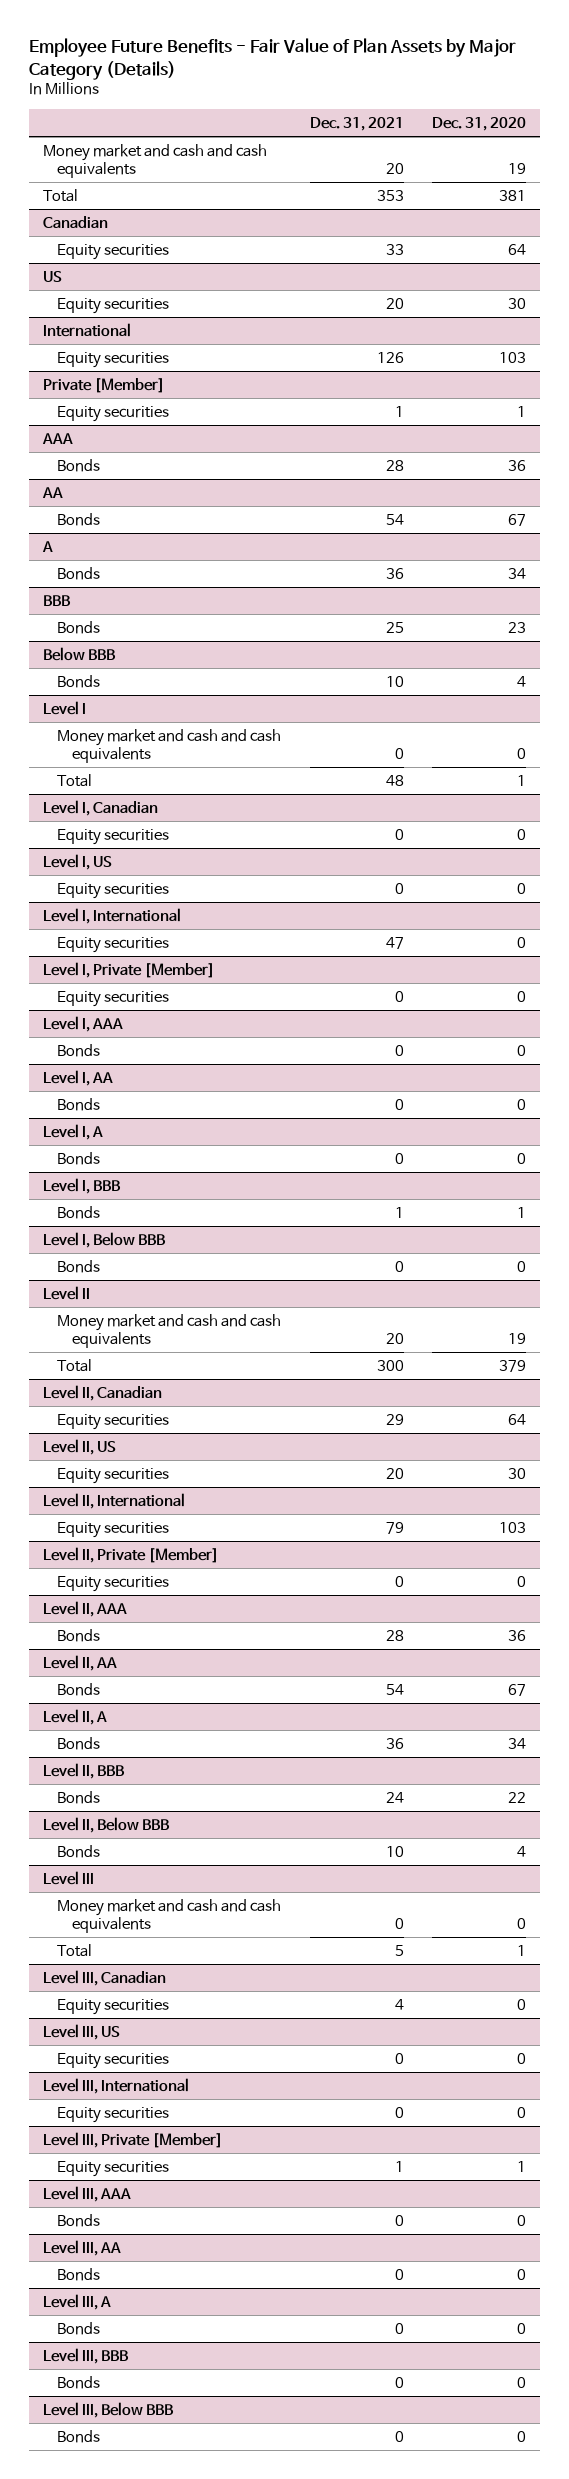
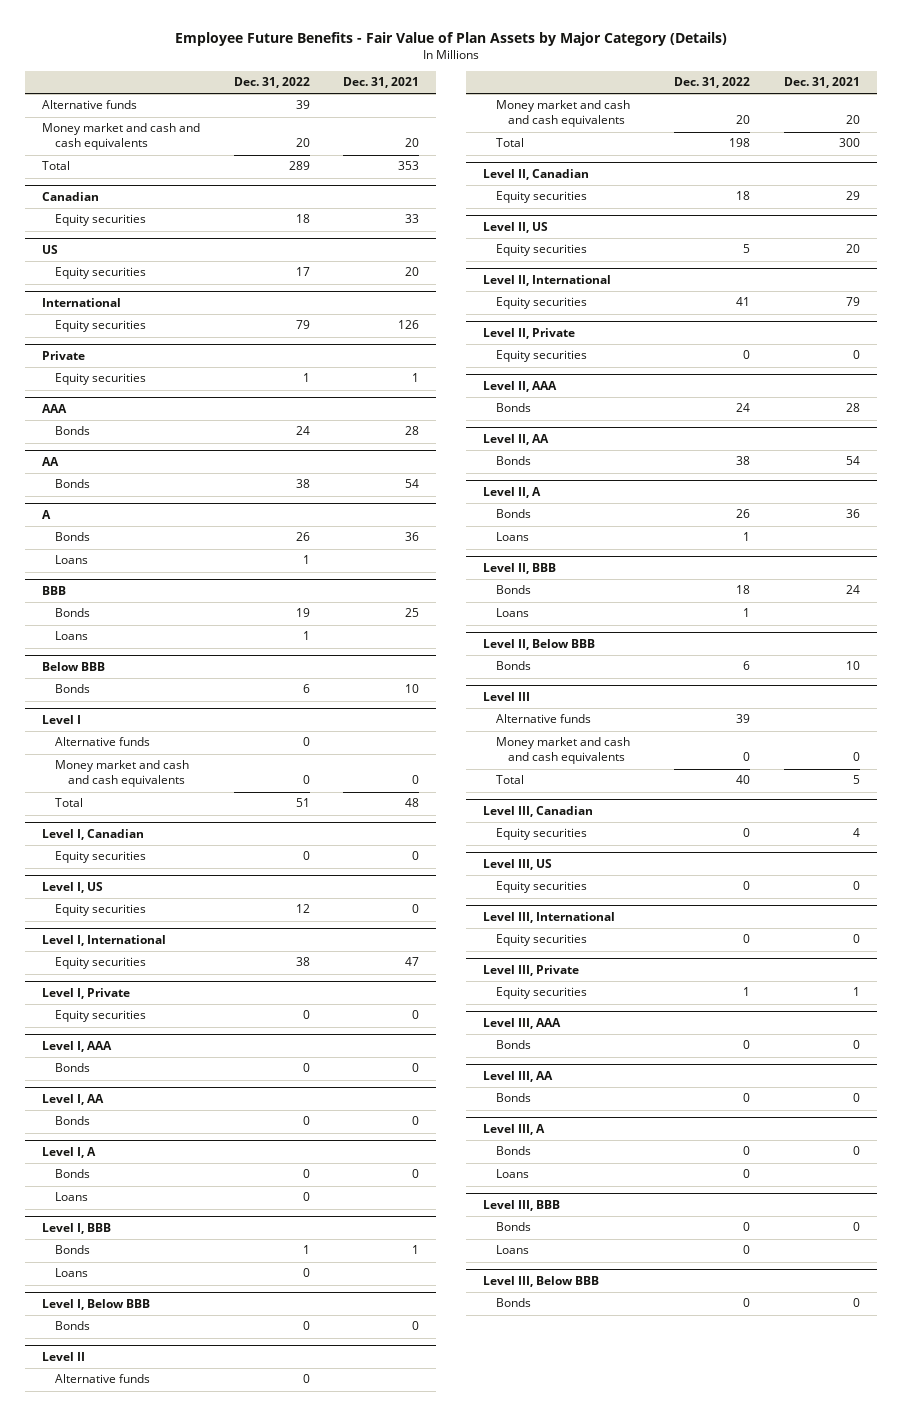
- | Dec. 31, 2021 | Dec. 31, 2020
+ | Dec. 31, 2022 | Dec. 31, 2021
+ Alternative funds | 39 |
- Private [Member]
+ Private
@ A
+ Loans | 1 |
@ BBB
+ Loans | 1 |
@ Level I
+ Alternative funds | 0 |
- Level I, Private [Member]
+ Level I, Private
@ Level I, A
+ Loans | 0 |
@ Level I, BBB
+ Loans | 0 |
@ Level II
+ Alternative funds | 0 |
- Level II, Private [Member]
+ Level II, Private
@ Level II, A
+ Loans | 1 |
@ Level II, BBB
+ Loans | 1 |
@ Level III
+ Alternative funds | 39 |
- Level III, Private [Member]
+ Level III, Private
@ Level III, A
+ Loans | 0 |
@ Level III, BBB
+ Loans | 0 |

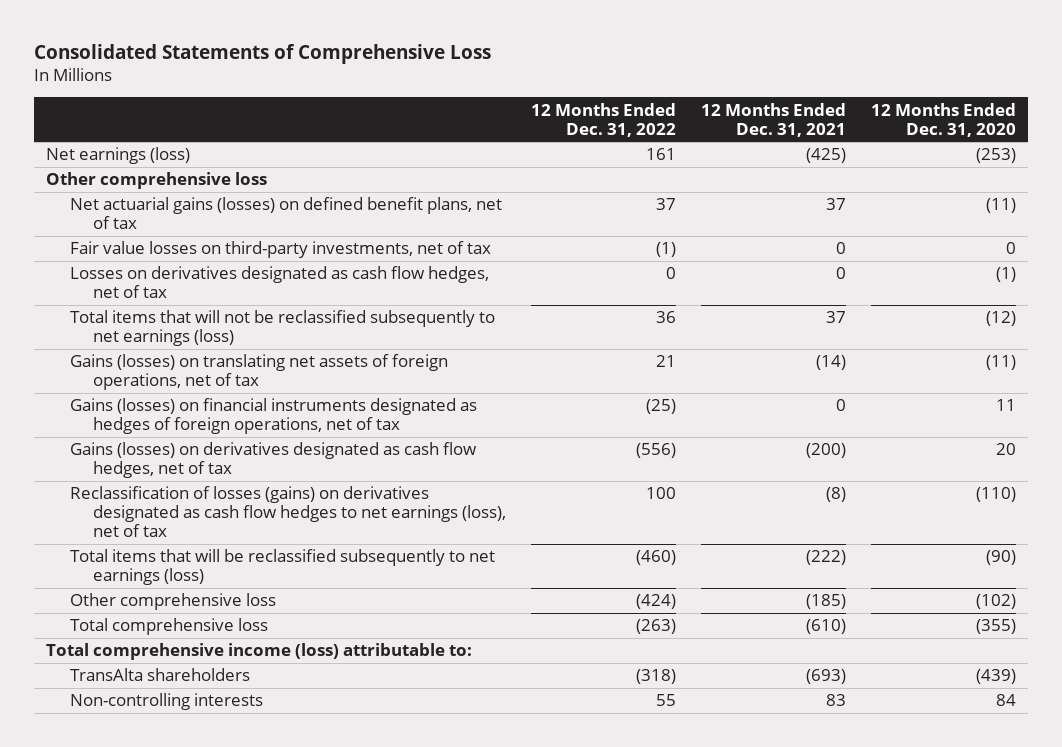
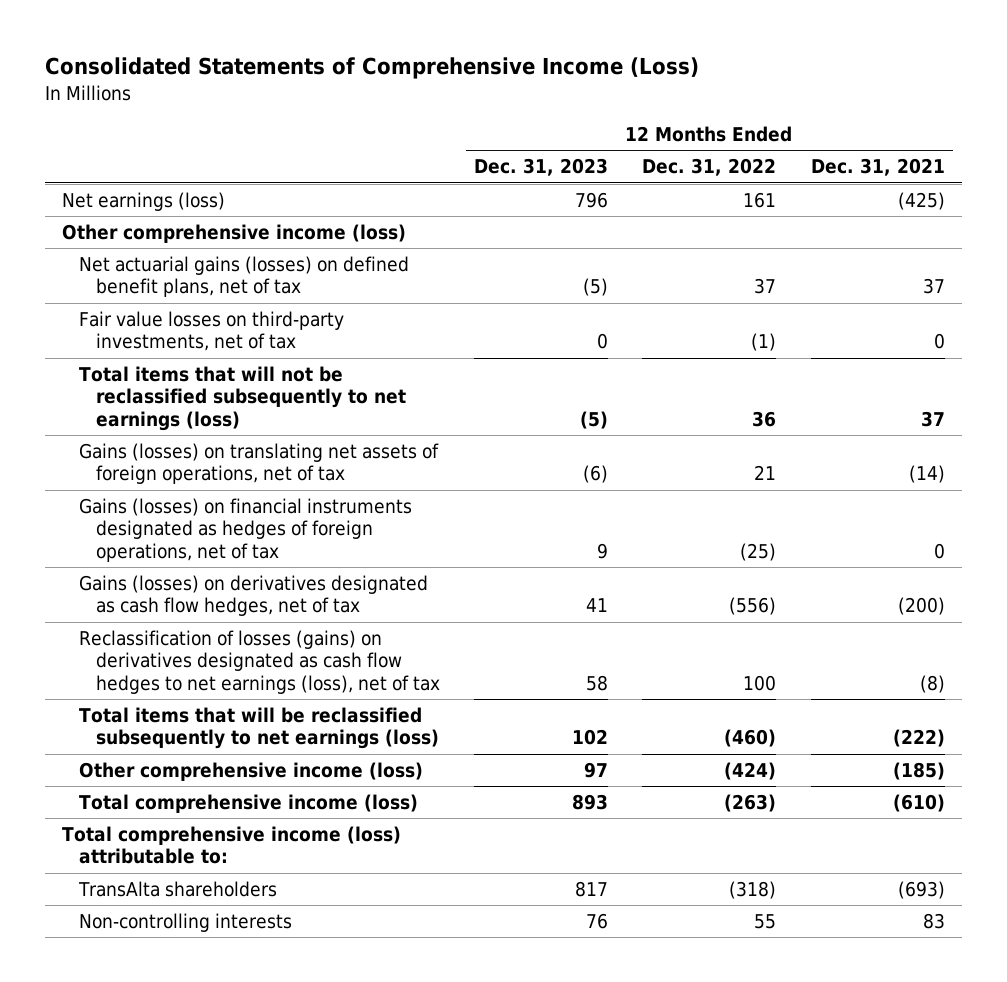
- Consolidated Statements of Comprehensive Loss
+ Consolidated Statements of Comprehensive Income (Loss)
- | 12 Months Ended Dec. 31, 2022 | 12 Months Ended Dec. 31, 2021 | 12 Months Ended Dec. 31, 2020
+ | 12 Months Ended Dec. 31, 2023 | 12 Months Ended Dec. 31, 2022 | 12 Months Ended Dec. 31, 2021
- Other comprehensive loss
+ Other comprehensive income (loss)
- Losses on derivatives designated as cash flow hedges, net of tax | 0 | 0 | (1)
- Other comprehensive loss | (424) | (185) | (102)
- Total comprehensive loss | (263) | (610) | (355)
+ Other comprehensive income (loss) | 97 | (424) | (185)
+ Total comprehensive income (loss) | 893 | (263) | (610)

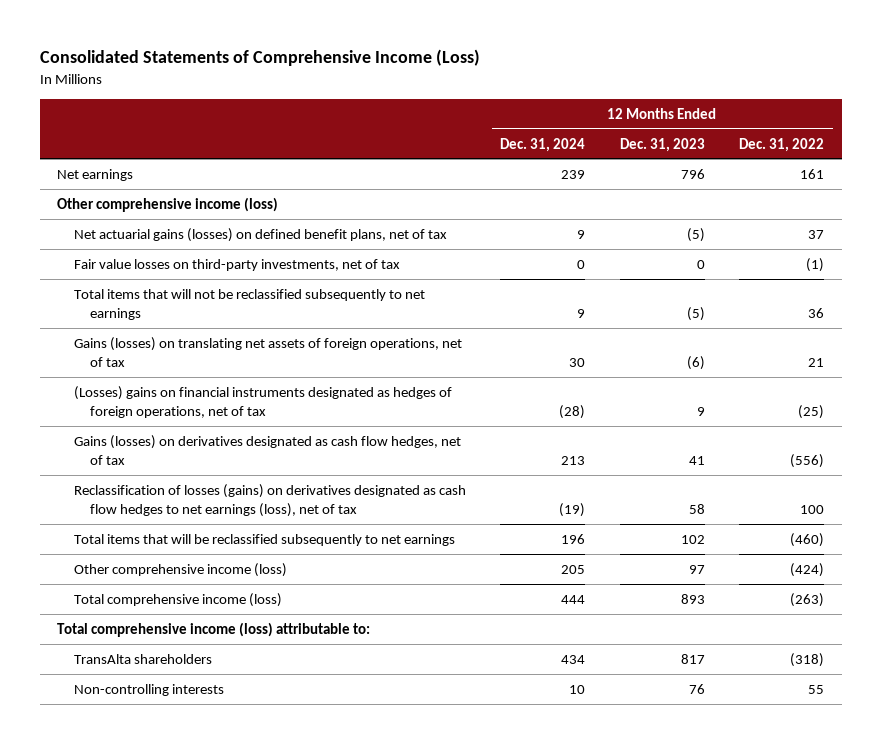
- | 12 Months Ended Dec. 31, 2023 | 12 Months Ended Dec. 31, 2022 | 12 Months Ended Dec. 31, 2021
+ | 12 Months Ended Dec. 31, 2024 | 12 Months Ended Dec. 31, 2023 | 12 Months Ended Dec. 31, 2022
- Net earnings (loss) | 796 | 161 | (425)
+ Net earnings | 239 | 796 | 161
- Total items that will not be reclassified subsequently to net earnings (loss) | (5) | 36 | 37
+ Total items that will not be reclassified subsequently to net earnings | 9 | (5) | 36
- Gains (losses) on financial instruments designated as hedges of foreign operations, net of tax | 9 | (25) | 0
+ (Losses) gains on financial instruments designated as hedges of foreign operations, net of tax | (28) | 9 | (25)
- Total items that will be reclassified subsequently to net earnings (loss) | 102 | (460) | (222)
+ Total items that will be reclassified subsequently to net earnings | 196 | 102 | (460)

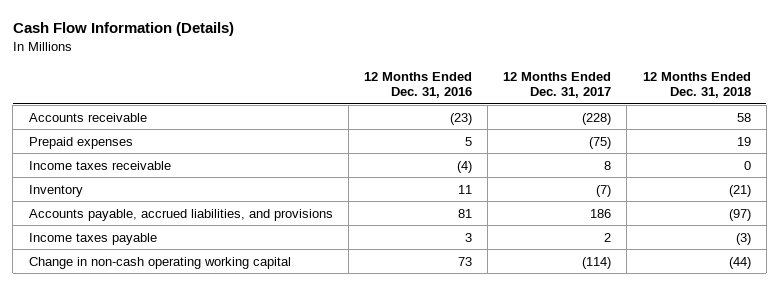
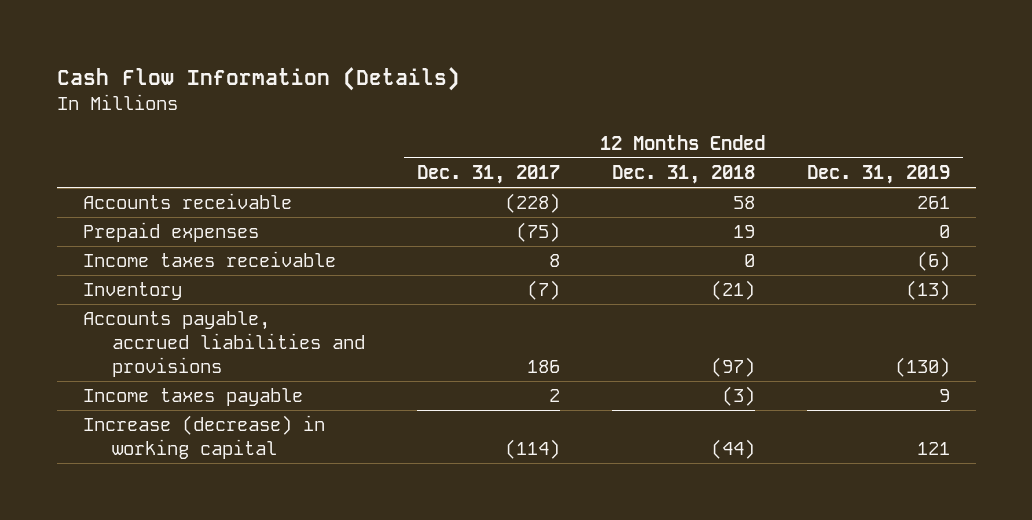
- | 12 Months Ended Dec. 31, 2016 | 12 Months Ended Dec. 31, 2017 | 12 Months Ended Dec. 31, 2018
+ | 12 Months Ended Dec. 31, 2017 | 12 Months Ended Dec. 31, 2018 | 12 Months Ended Dec. 31, 2019
- Accounts payable, accrued liabilities, and provisions | 81 | 186 | (97)
+ Accounts payable, accrued liabilities and provisions | 186 | (97) | (130)
- Change in non-cash operating working capital | 73 | (114) | (44)
+ Increase (decrease) in working capital | (114) | (44) | 121

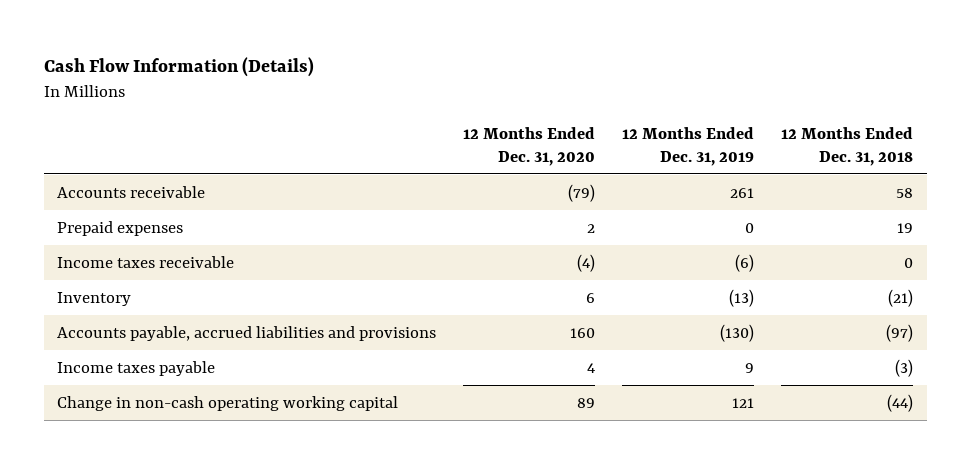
- | 12 Months Ended Dec. 31, 2017 | 12 Months Ended Dec. 31, 2018 | 12 Months Ended Dec. 31, 2019
+ | 12 Months Ended Dec. 31, 2020 | 12 Months Ended Dec. 31, 2019 | 12 Months Ended Dec. 31, 2018
- Increase (decrease) in working capital | (114) | (44) | 121
+ Change in non-cash operating working capital | 89 | 121 | (44)

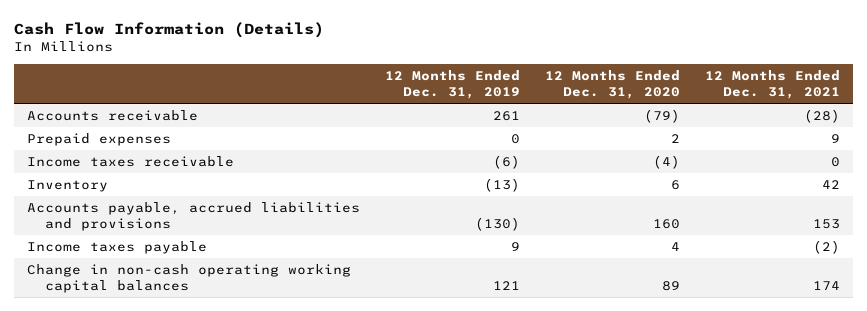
- | 12 Months Ended Dec. 31, 2020 | 12 Months Ended Dec. 31, 2019 | 12 Months Ended Dec. 31, 2018
+ | 12 Months Ended Dec. 31, 2019 | 12 Months Ended Dec. 31, 2020 | 12 Months Ended Dec. 31, 2021
- Change in non-cash operating working capital | 89 | 121 | (44)
+ Change in non-cash operating working capital balances | 121 | 89 | 174

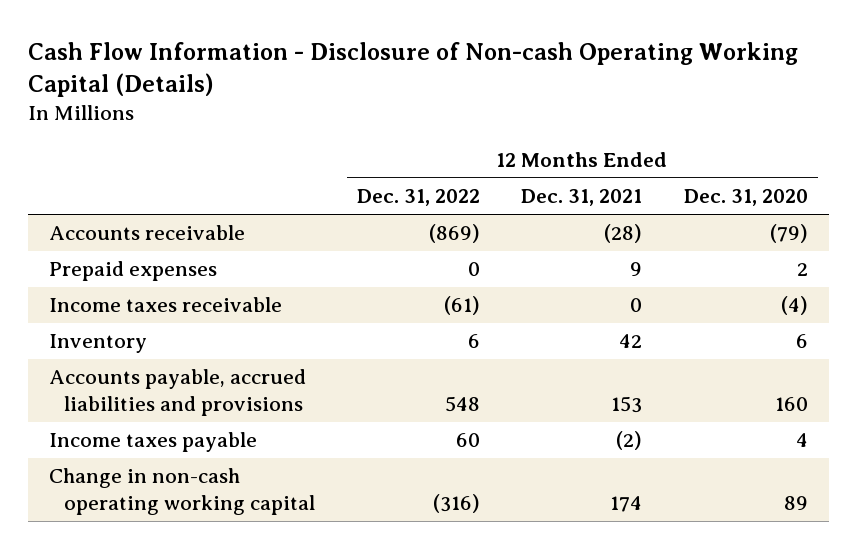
- Cash Flow Information (Details)
+ Cash Flow Information - Disclosure of Non-cash Operating Working Capital (Details)
- | 12 Months Ended Dec. 31, 2019 | 12 Months Ended Dec. 31, 2020 | 12 Months Ended Dec. 31, 2021
+ | 12 Months Ended Dec. 31, 2022 | 12 Months Ended Dec. 31, 2021 | 12 Months Ended Dec. 31, 2020
- Change in non-cash operating working capital balances | 121 | 89 | 174
+ Change in non-cash operating working capital | (316) | 174 | 89

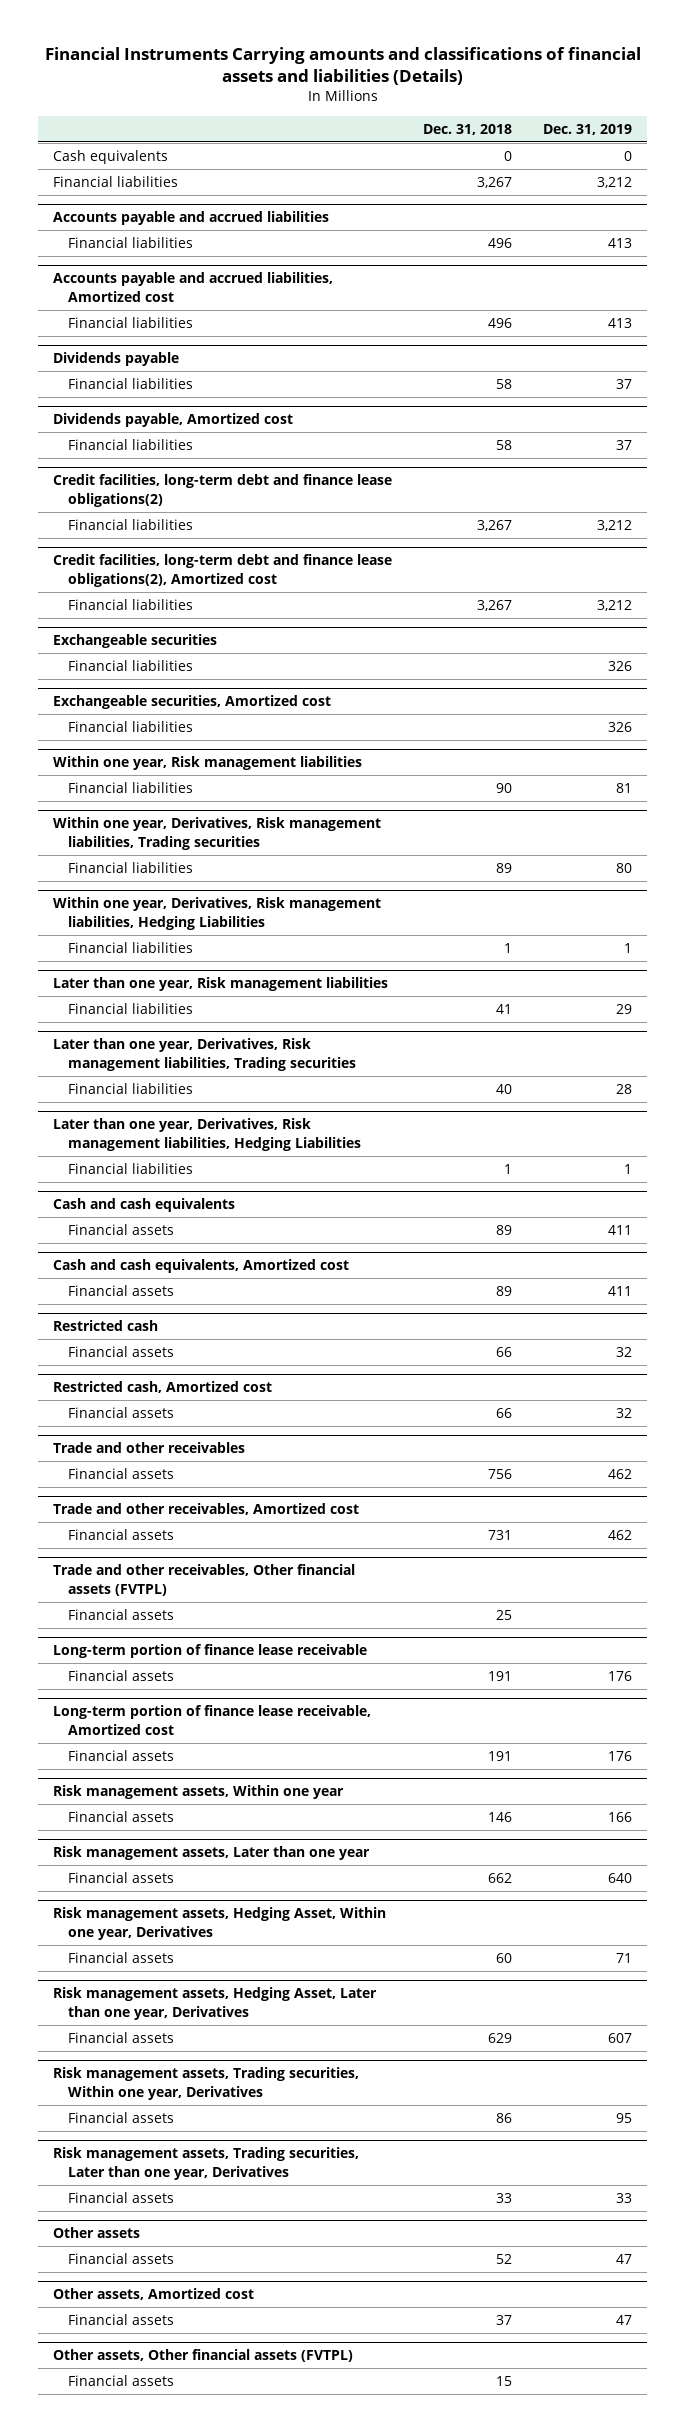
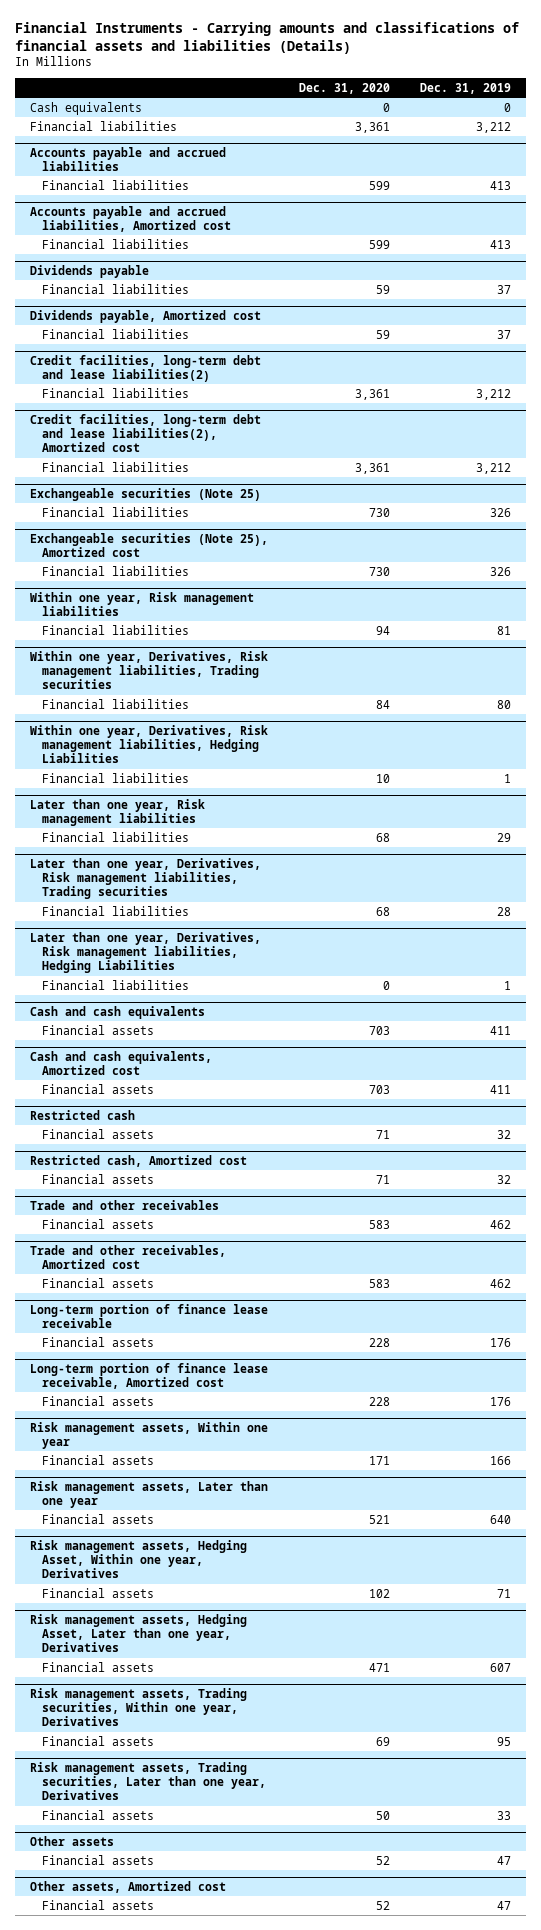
- Financial Instruments Carrying amounts and classifications of financial assets and liabilities (Details)
+ Financial Instruments - Carrying amounts and classifications of financial assets and liabilities (Details)
- | Dec. 31, 2018 | Dec. 31, 2019
+ | Dec. 31, 2020 | Dec. 31, 2019
- Credit facilities, long-term debt and finance lease obligations(2)
+ Credit facilities, long-term debt and lease liabilities(2)
- Credit facilities, long-term debt and finance lease obligations(2), Amortized cost
+ Credit facilities, long-term debt and lease liabilities(2), Amortized cost
- Exchangeable securities
+ Exchangeable securities (Note 25)
- Exchangeable securities, Amortized cost
+ Exchangeable securities (Note 25), Amortized cost
- Trade and other receivables, Other financial assets (FVTPL)
- Financial assets | 25 |
- Other assets, Other financial assets (FVTPL)
- Financial assets | 15 |

